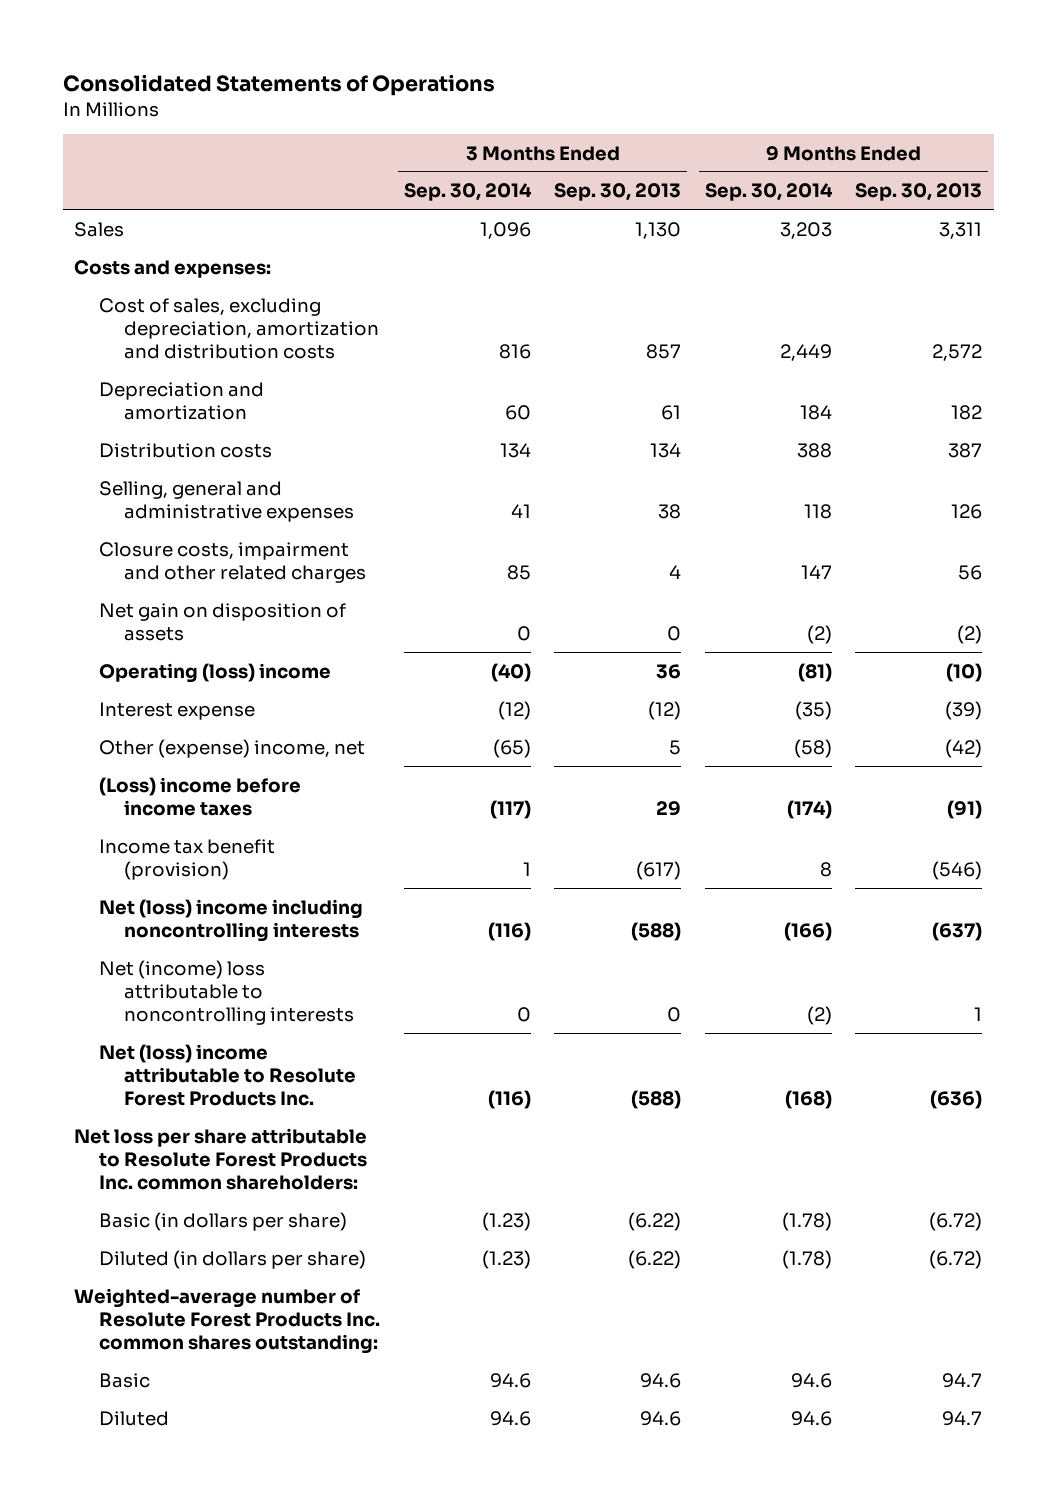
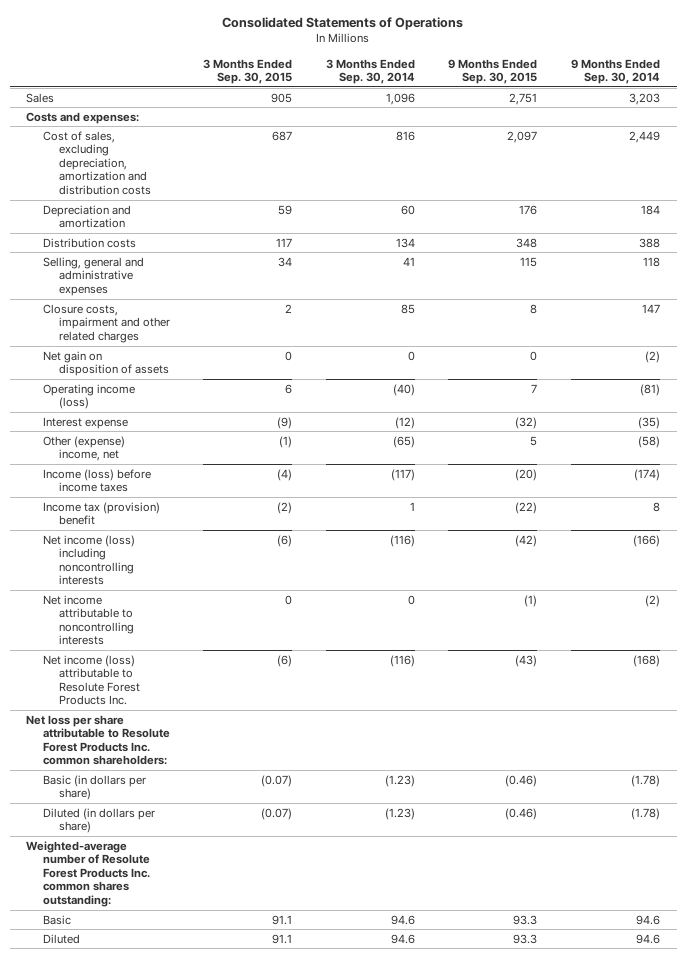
- | 3 Months Ended Sep. 30, 2014 | 3 Months Ended Sep. 30, 2013 | 9 Months Ended Sep. 30, 2014 | 9 Months Ended Sep. 30, 2013
+ | 3 Months Ended Sep. 30, 2015 | 3 Months Ended Sep. 30, 2014 | 9 Months Ended Sep. 30, 2015 | 9 Months Ended Sep. 30, 2014
- Operating (loss) income | (40) | 36 | (81) | (10)
+ Operating income (loss) | 6 | (40) | 7 | (81)
- (Loss) income before income taxes | (117) | 29 | (174) | (91)
- Income tax benefit (provision) | 1 | (617) | 8 | (546)
- Net (loss) income including noncontrolling interests | (116) | (588) | (166) | (637)
- Net (income) loss attributable to noncontrolling interests | 0 | 0 | (2) | 1
- Net (loss) income attributable to Resolute Forest Products Inc. | (116) | (588) | (168) | (636)
+ Income (loss) before income taxes | (4) | (117) | (20) | (174)
+ Income tax (provision) benefit | (2) | 1 | (22) | 8
+ Net income (loss) including noncontrolling interests | (6) | (116) | (42) | (166)
+ Net income attributable to noncontrolling interests | 0 | 0 | (1) | (2)
+ Net income (loss) attributable to Resolute Forest Products Inc. | (6) | (116) | (43) | (168)

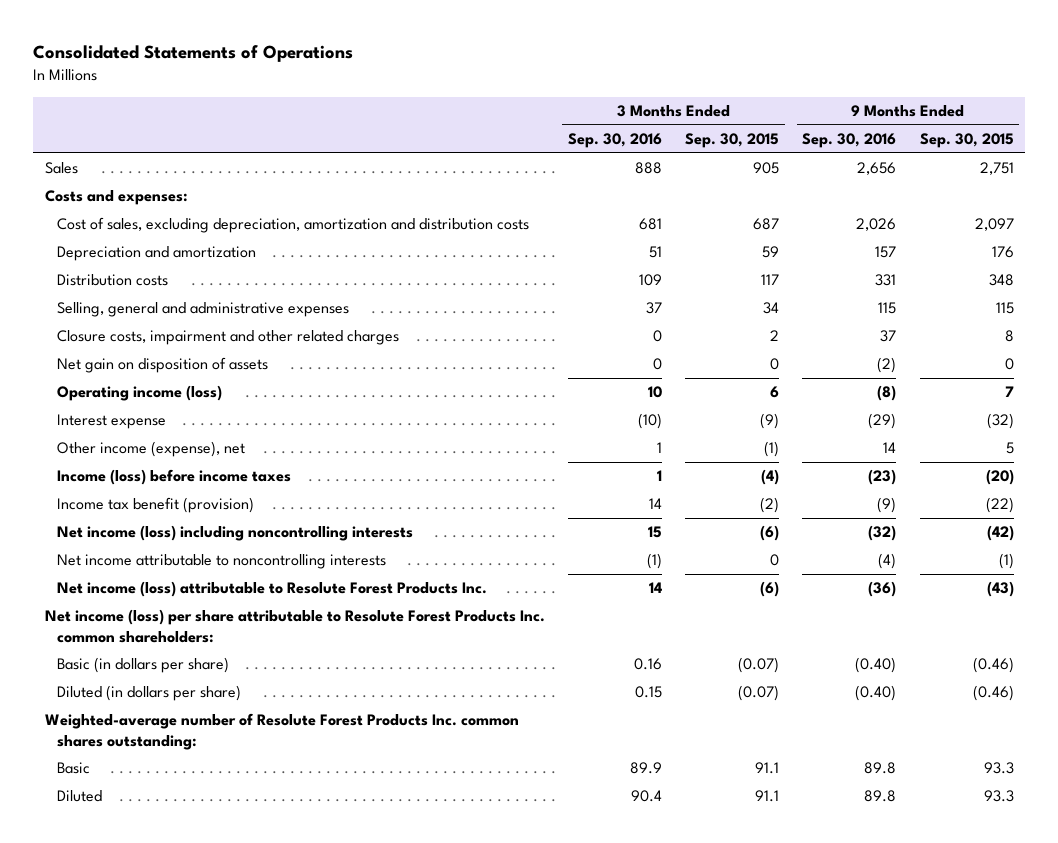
- | 3 Months Ended Sep. 30, 2015 | 3 Months Ended Sep. 30, 2014 | 9 Months Ended Sep. 30, 2015 | 9 Months Ended Sep. 30, 2014
+ | 3 Months Ended Sep. 30, 2016 | 3 Months Ended Sep. 30, 2015 | 9 Months Ended Sep. 30, 2016 | 9 Months Ended Sep. 30, 2015
- Other (expense) income, net | (1) | (65) | 5 | (58)
+ Other income (expense), net | 1 | (1) | 14 | 5
- Income tax (provision) benefit | (2) | 1 | (22) | 8
+ Income tax benefit (provision) | 14 | (2) | (9) | (22)
- Net loss per share attributable to Resolute Forest Products Inc. common shareholders:
+ Net income (loss) per share attributable to Resolute Forest Products Inc. common shareholders:

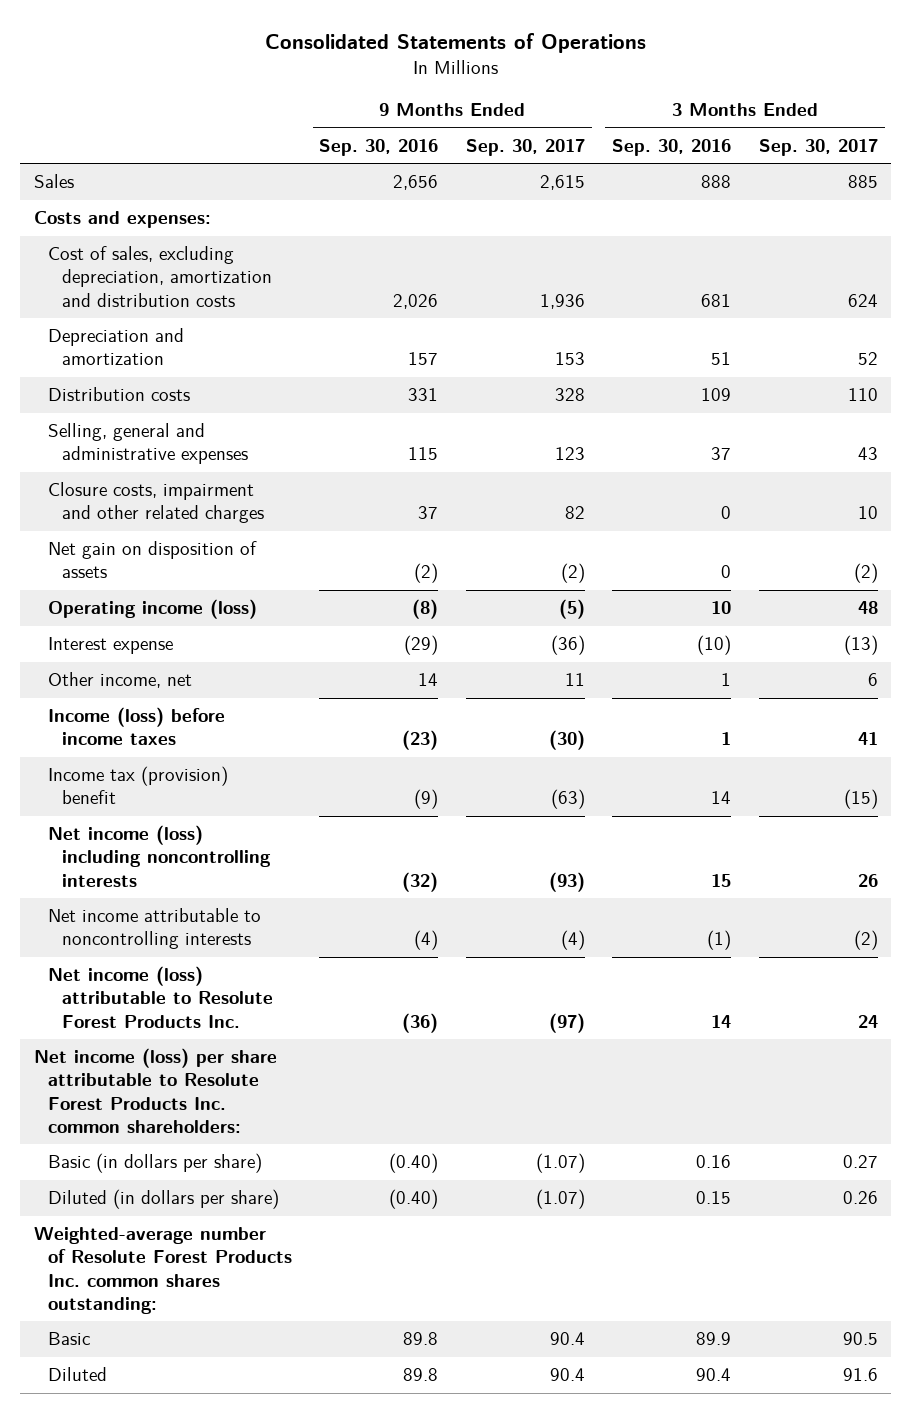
- | 3 Months Ended Sep. 30, 2016 | 3 Months Ended Sep. 30, 2015 | 9 Months Ended Sep. 30, 2016 | 9 Months Ended Sep. 30, 2015
+ | 9 Months Ended Sep. 30, 2016 | 9 Months Ended Sep. 30, 2017 | 3 Months Ended Sep. 30, 2016 | 3 Months Ended Sep. 30, 2017
- Other income (expense), net | 1 | (1) | 14 | 5
+ Other income, net | 14 | 11 | 1 | 6
- Income tax benefit (provision) | 14 | (2) | (9) | (22)
+ Income tax (provision) benefit | (9) | (63) | 14 | (15)

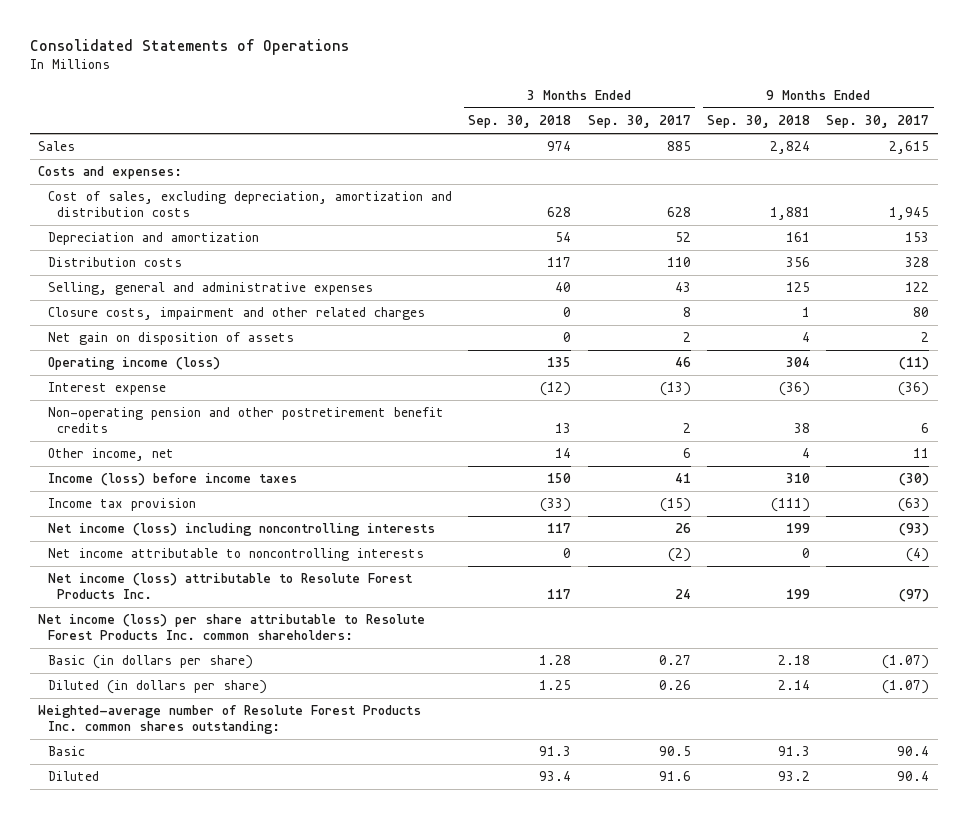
- | 9 Months Ended Sep. 30, 2016 | 9 Months Ended Sep. 30, 2017 | 3 Months Ended Sep. 30, 2016 | 3 Months Ended Sep. 30, 2017
+ | 3 Months Ended Sep. 30, 2018 | 3 Months Ended Sep. 30, 2017 | 9 Months Ended Sep. 30, 2018 | 9 Months Ended Sep. 30, 2017
- Cost of sales, excluding depreciation, amortization and distribution costs | 2,026 | 1,936 | 681 | 624
+ Cost of sales, excluding depreciation, amortization and distribution costs | 628 | 628 | 1,881 | 1,945
- Selling, general and administrative expenses | 115 | 123 | 37 | 43
- Closure costs, impairment and other related charges | 37 | 82 | 0 | 10
- Net gain on disposition of assets | (2) | (2) | 0 | (2)
- Operating income (loss) | (8) | (5) | 10 | 48
+ Selling, general and administrative expenses | 40 | 43 | 125 | 122
+ Closure costs, impairment and other related charges | 0 | 8 | 1 | 80
+ Net gain on disposition of assets | 0 | 2 | 4 | 2
+ Operating income (loss) | 135 | 46 | 304 | (11)
+ Non-operating pension and other postretirement benefit credits | 13 | 2 | 38 | 6
- Income tax (provision) benefit | (9) | (63) | 14 | (15)
+ Income tax provision | (33) | (15) | (111) | (63)

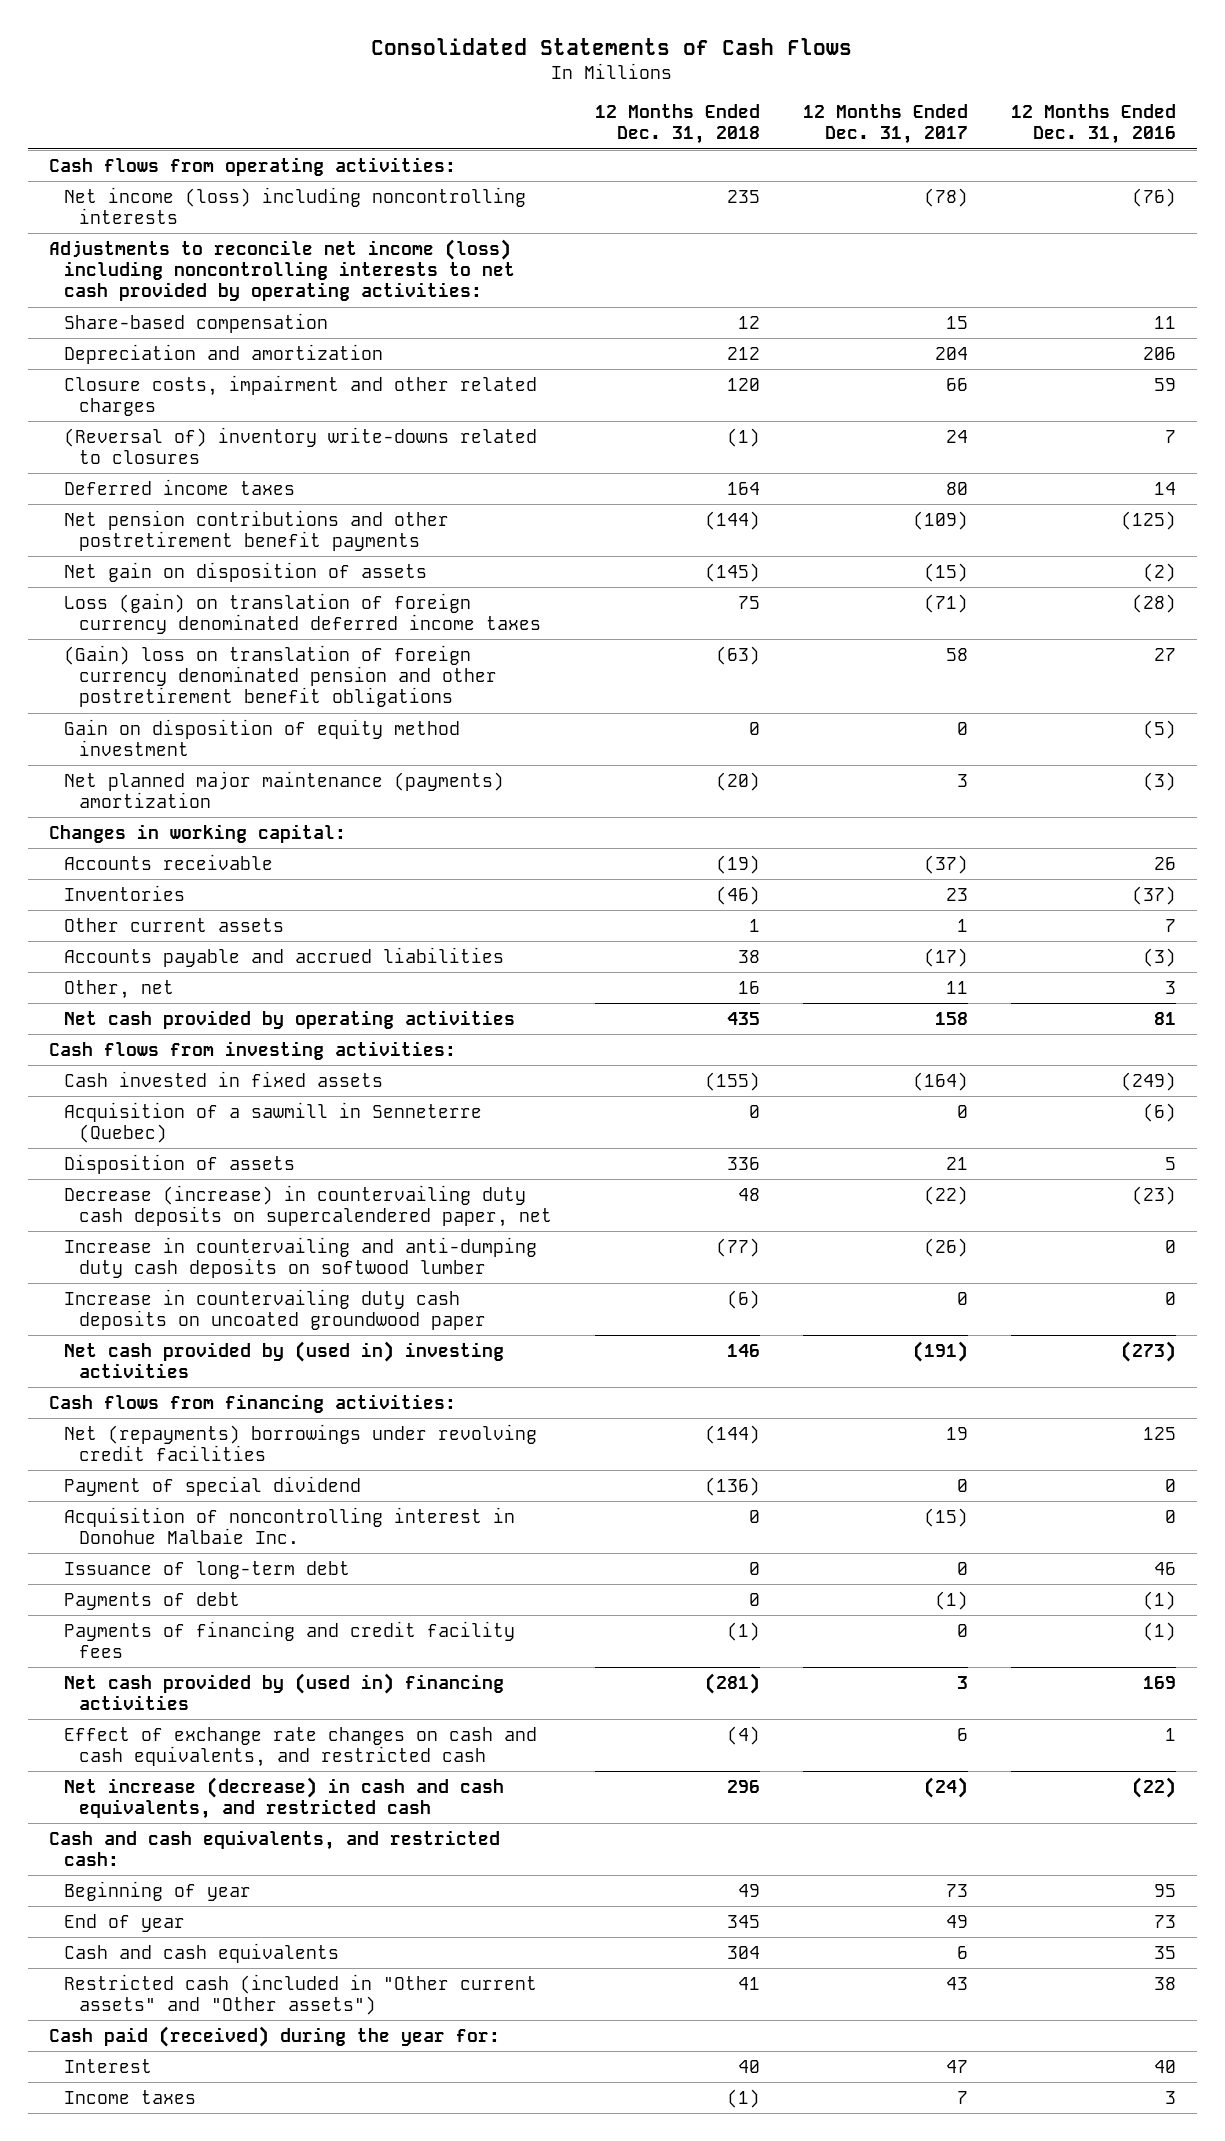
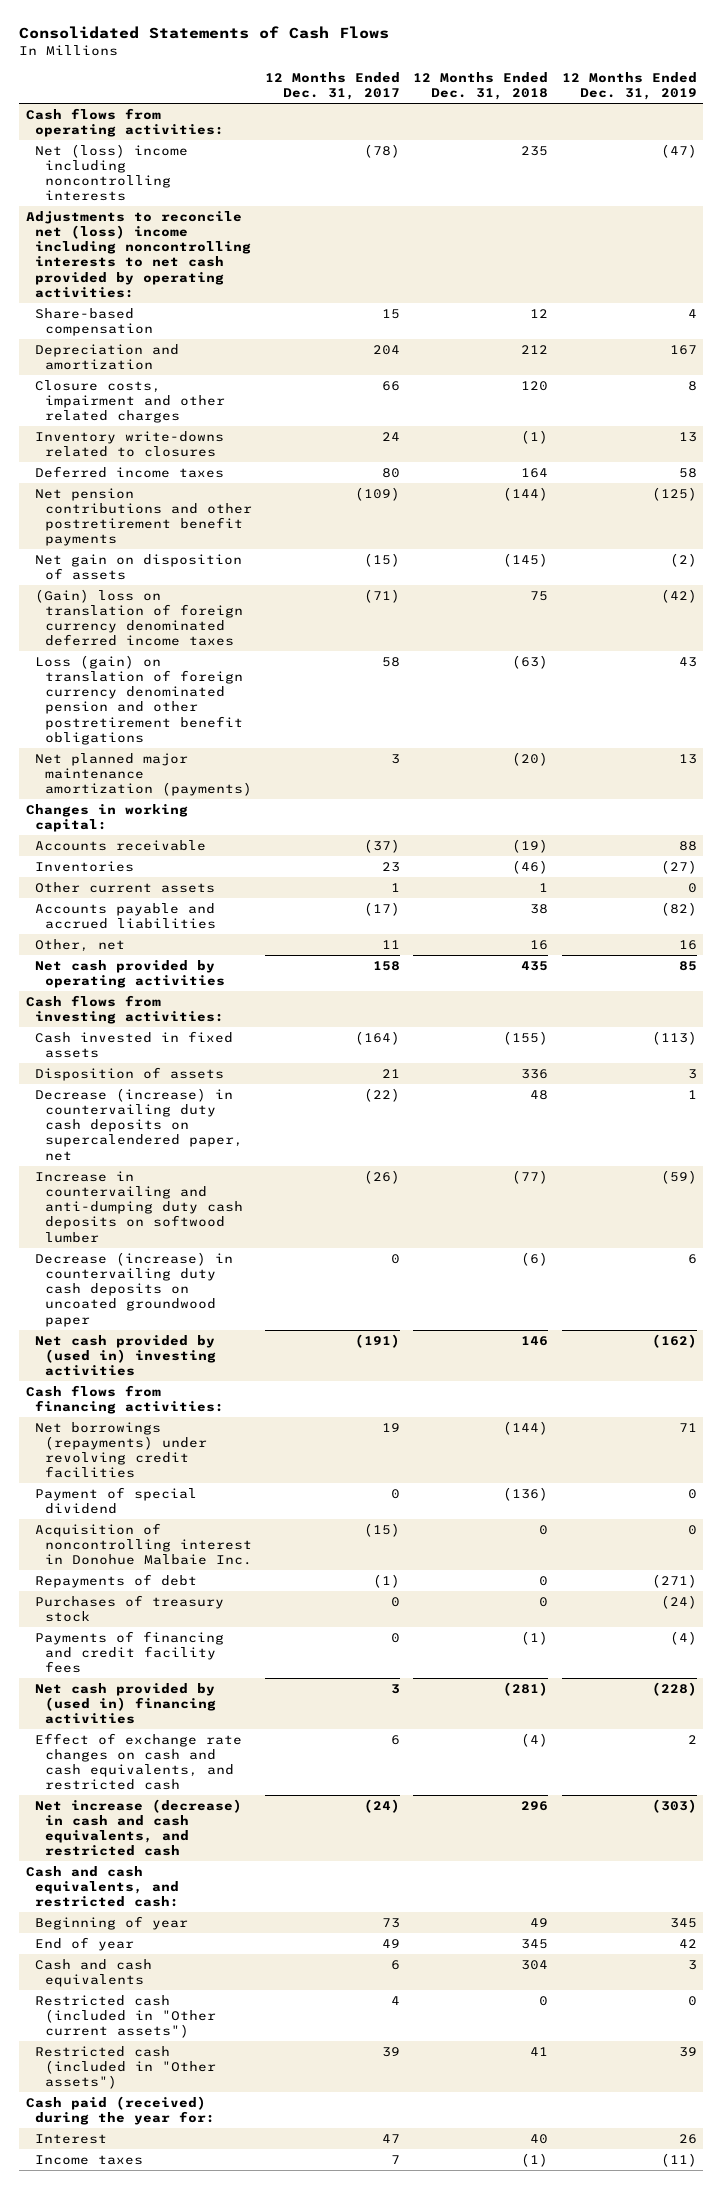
- | 12 Months Ended Dec. 31, 2018 | 12 Months Ended Dec. 31, 2017 | 12 Months Ended Dec. 31, 2016
+ | 12 Months Ended Dec. 31, 2017 | 12 Months Ended Dec. 31, 2018 | 12 Months Ended Dec. 31, 2019
- Net income (loss) including noncontrolling interests | 235 | (78) | (76)
- Adjustments to reconcile net income (loss) including noncontrolling interests to net cash provided by operating activities:
+ Net (loss) income including noncontrolling interests | (78) | 235 | (47)
+ Adjustments to reconcile net (loss) income including noncontrolling interests to net cash provided by operating activities:
- (Reversal of) inventory write-downs related to closures | (1) | 24 | 7
+ Inventory write-downs related to closures | 24 | (1) | 13
- Loss (gain) on translation of foreign currency denominated deferred income taxes | 75 | (71) | (28)
- (Gain) loss on translation of foreign currency denominated pension and other postretirement benefit obligations | (63) | 58 | 27
- Gain on disposition of equity method investment | 0 | 0 | (5)
- Net planned major maintenance (payments) amortization | (20) | 3 | (3)
+ (Gain) loss on translation of foreign currency denominated deferred income taxes | (71) | 75 | (42)
+ Loss (gain) on translation of foreign currency denominated pension and other postretirement benefit obligations | 58 | (63) | 43
+ Net planned major maintenance amortization (payments) | 3 | (20) | 13
- Acquisition of a sawmill in Senneterre (Quebec) | 0 | 0 | (6)
- Increase in countervailing duty cash deposits on uncoated groundwood paper | (6) | 0 | 0
+ Decrease (increase) in countervailing duty cash deposits on uncoated groundwood paper | 0 | (6) | 6
- Net (repayments) borrowings under revolving credit facilities | (144) | 19 | 125
+ Net borrowings (repayments) under revolving credit facilities | 19 | (144) | 71
- Issuance of long-term debt | 0 | 0 | 46
- Payments of debt | 0 | (1) | (1)
+ Repayments of debt | (1) | 0 | (271)
+ Purchases of treasury stock | 0 | 0 | (24)
- Restricted cash (included in "Other current assets" and "Other assets") | 41 | 43 | 38
+ Restricted cash (included in "Other current assets") | 4 | 0 | 0
+ Restricted cash (included in "Other assets") | 39 | 41 | 39

